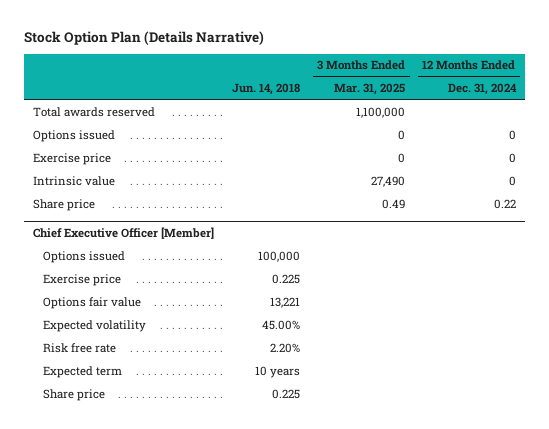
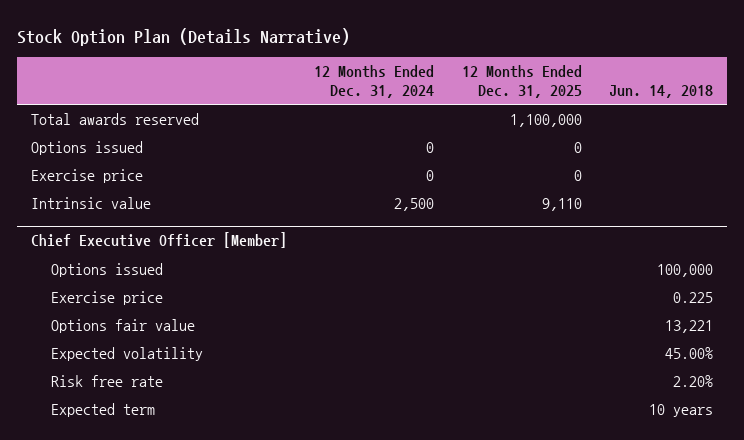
- | Jun. 14, 2018 | 3 Months Ended Mar. 31, 2025 | 12 Months Ended Dec. 31, 2024
+ | 12 Months Ended Dec. 31, 2024 | 12 Months Ended Dec. 31, 2025 | Jun. 14, 2018
- Intrinsic value | | 27,490 | 0
- Share price | | 0.49 | 0.22
+ Intrinsic value | 2,500 | 9,110 |
@ Chief Executive Officer [Member]
- Share price | 0.225 | |

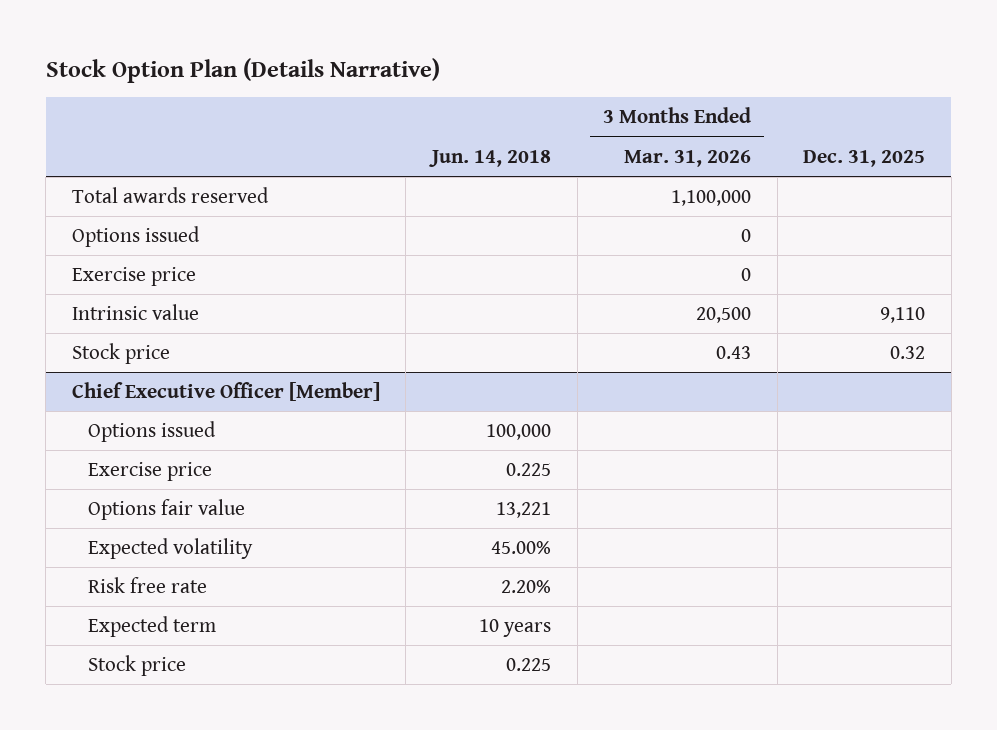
- | 12 Months Ended Dec. 31, 2024 | 12 Months Ended Dec. 31, 2025 | Jun. 14, 2018
+ | Jun. 14, 2018 | 3 Months Ended Mar. 31, 2026 | Dec. 31, 2025
+ Stock price | | 0.43 | 0.32
@ Chief Executive Officer [Member]
+ Stock price | 0.225 | |

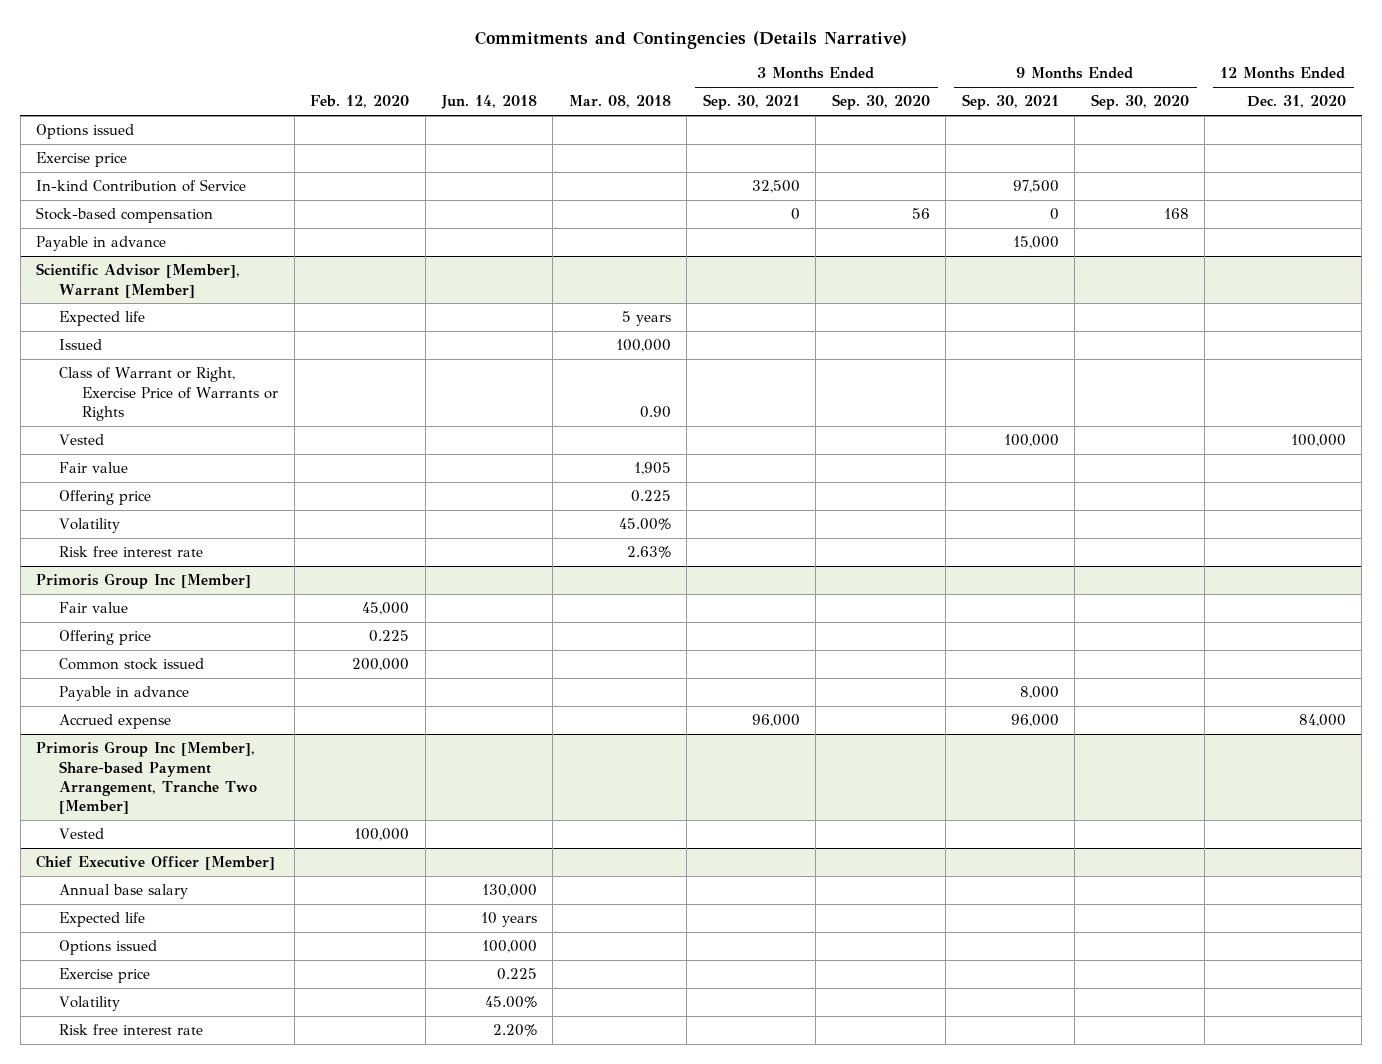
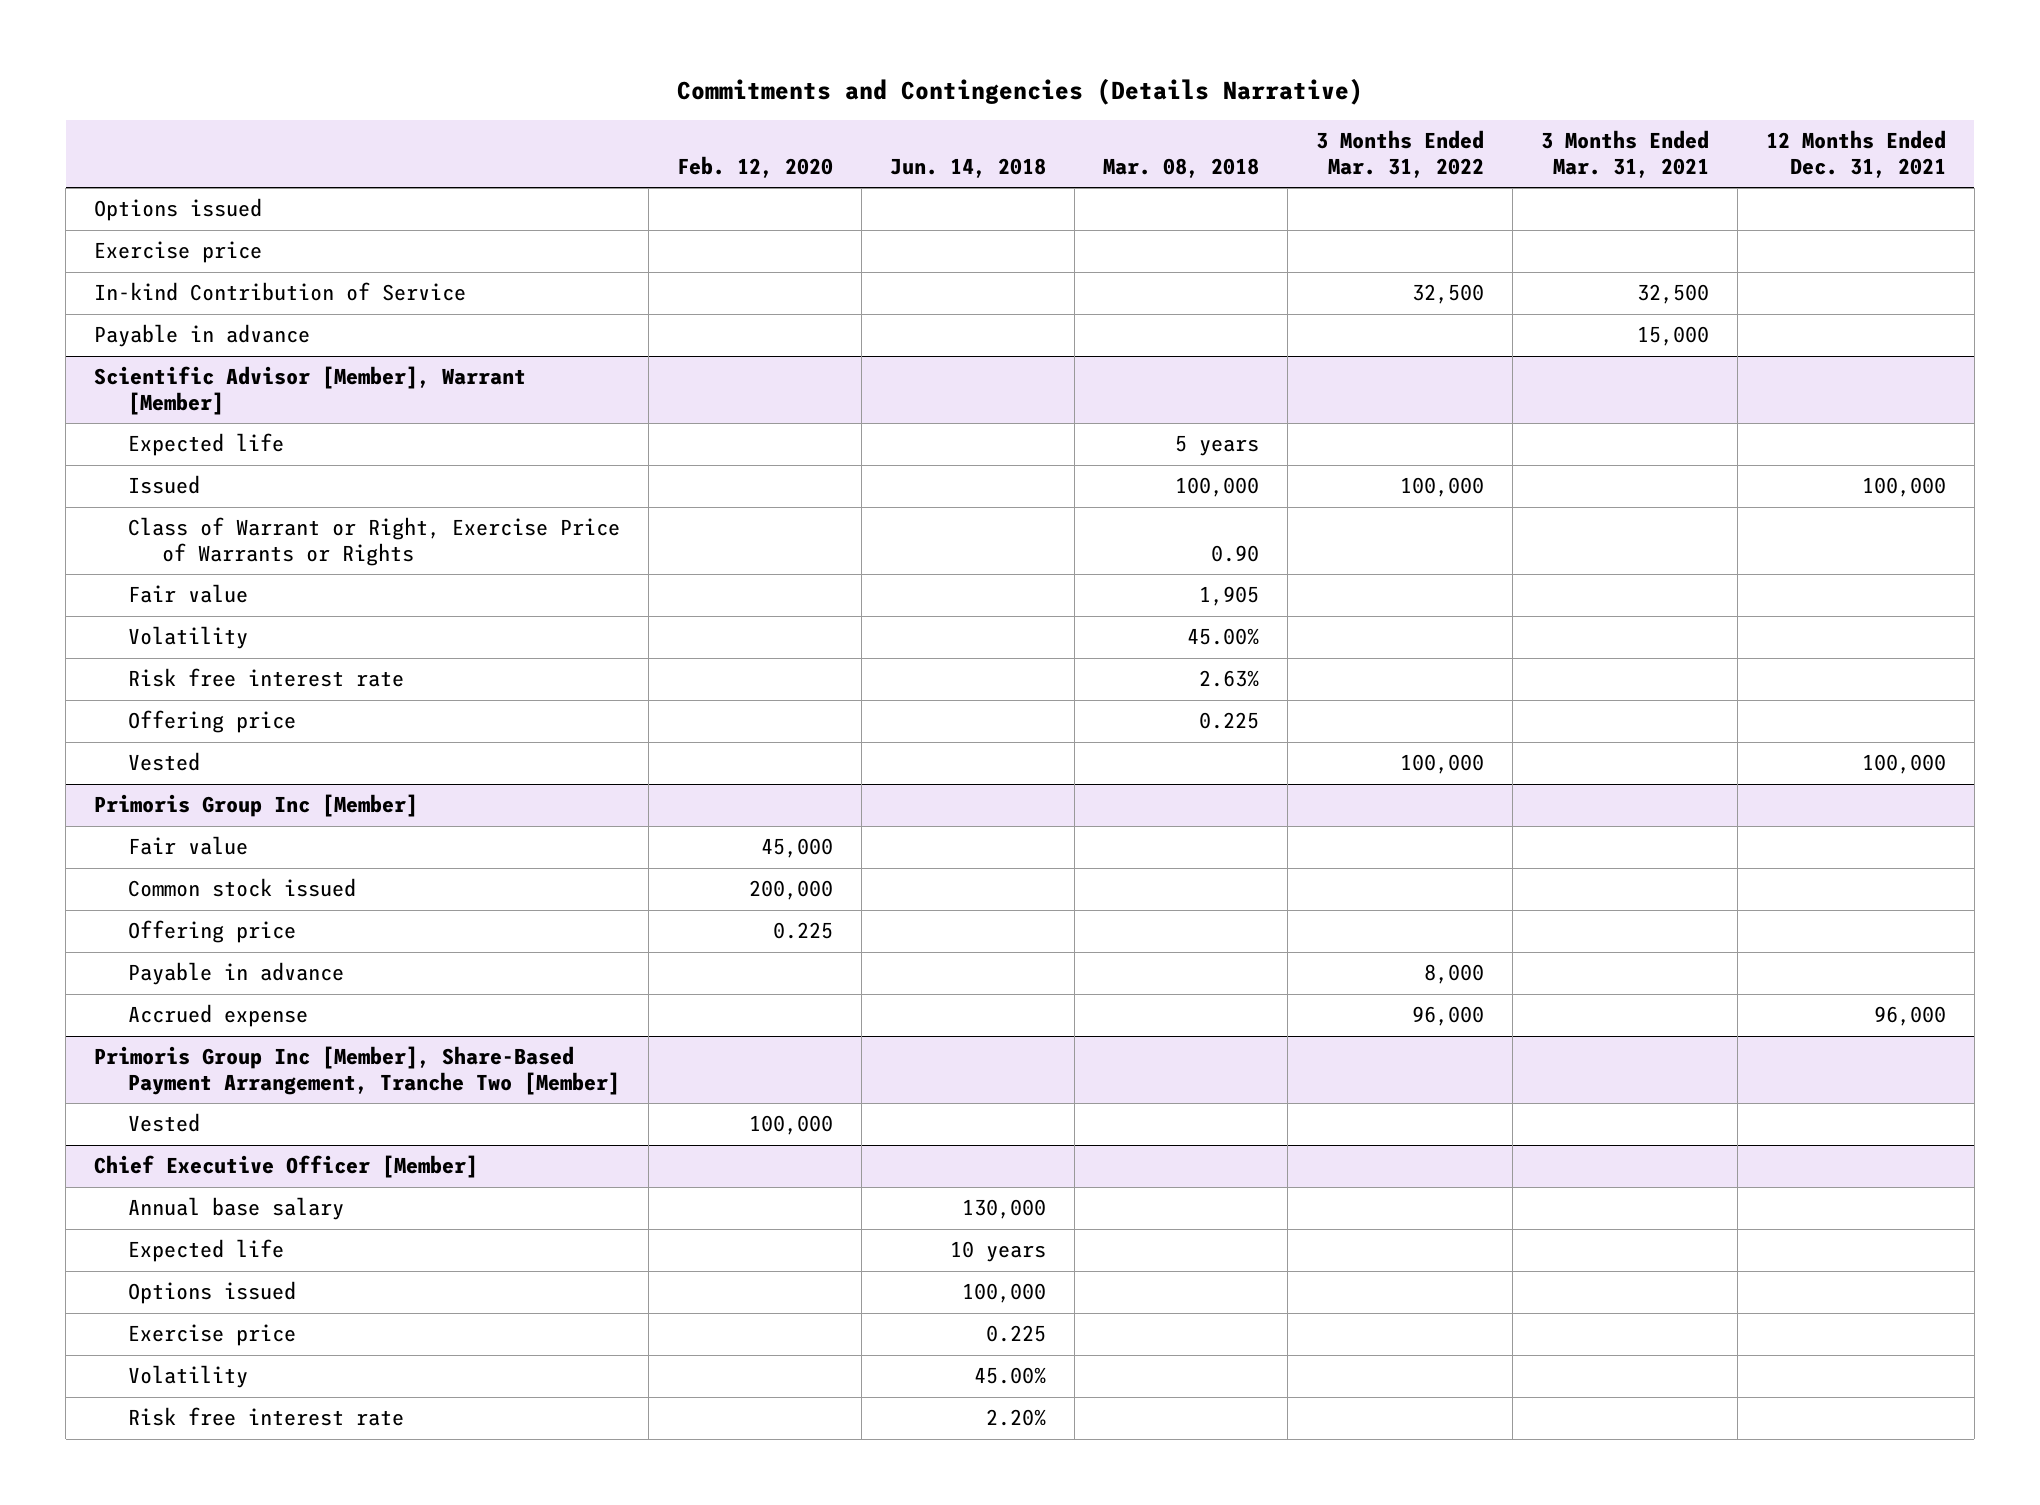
- | Feb. 12, 2020 | Jun. 14, 2018 | Mar. 08, 2018 | 3 Months Ended Sep. 30, 2021 | 3 Months Ended Sep. 30, 2020 | 9 Months Ended Sep. 30, 2021 | 9 Months Ended Sep. 30, 2020 | 12 Months Ended Dec. 31, 2020
+ | Feb. 12, 2020 | Jun. 14, 2018 | Mar. 08, 2018 | 3 Months Ended Mar. 31, 2022 | 3 Months Ended Mar. 31, 2021 | 12 Months Ended Dec. 31, 2021
- Stock-based compensation | | | | 0 | 56 | 0 | 168 |
@ Scientific Advisor [Member], Warrant [Member]
moved down: Offering price | | | 0.225 | | |
moved down: Vested | | | | 100,000 | | 100,000
@ Primoris Group Inc [Member]
moved down: Offering price | 0.225 | | | | |
- Primoris Group Inc [Member], Share-based Payment Arrangement, Tranche Two [Member]
+ Primoris Group Inc [Member], Share-Based Payment Arrangement, Tranche Two [Member]

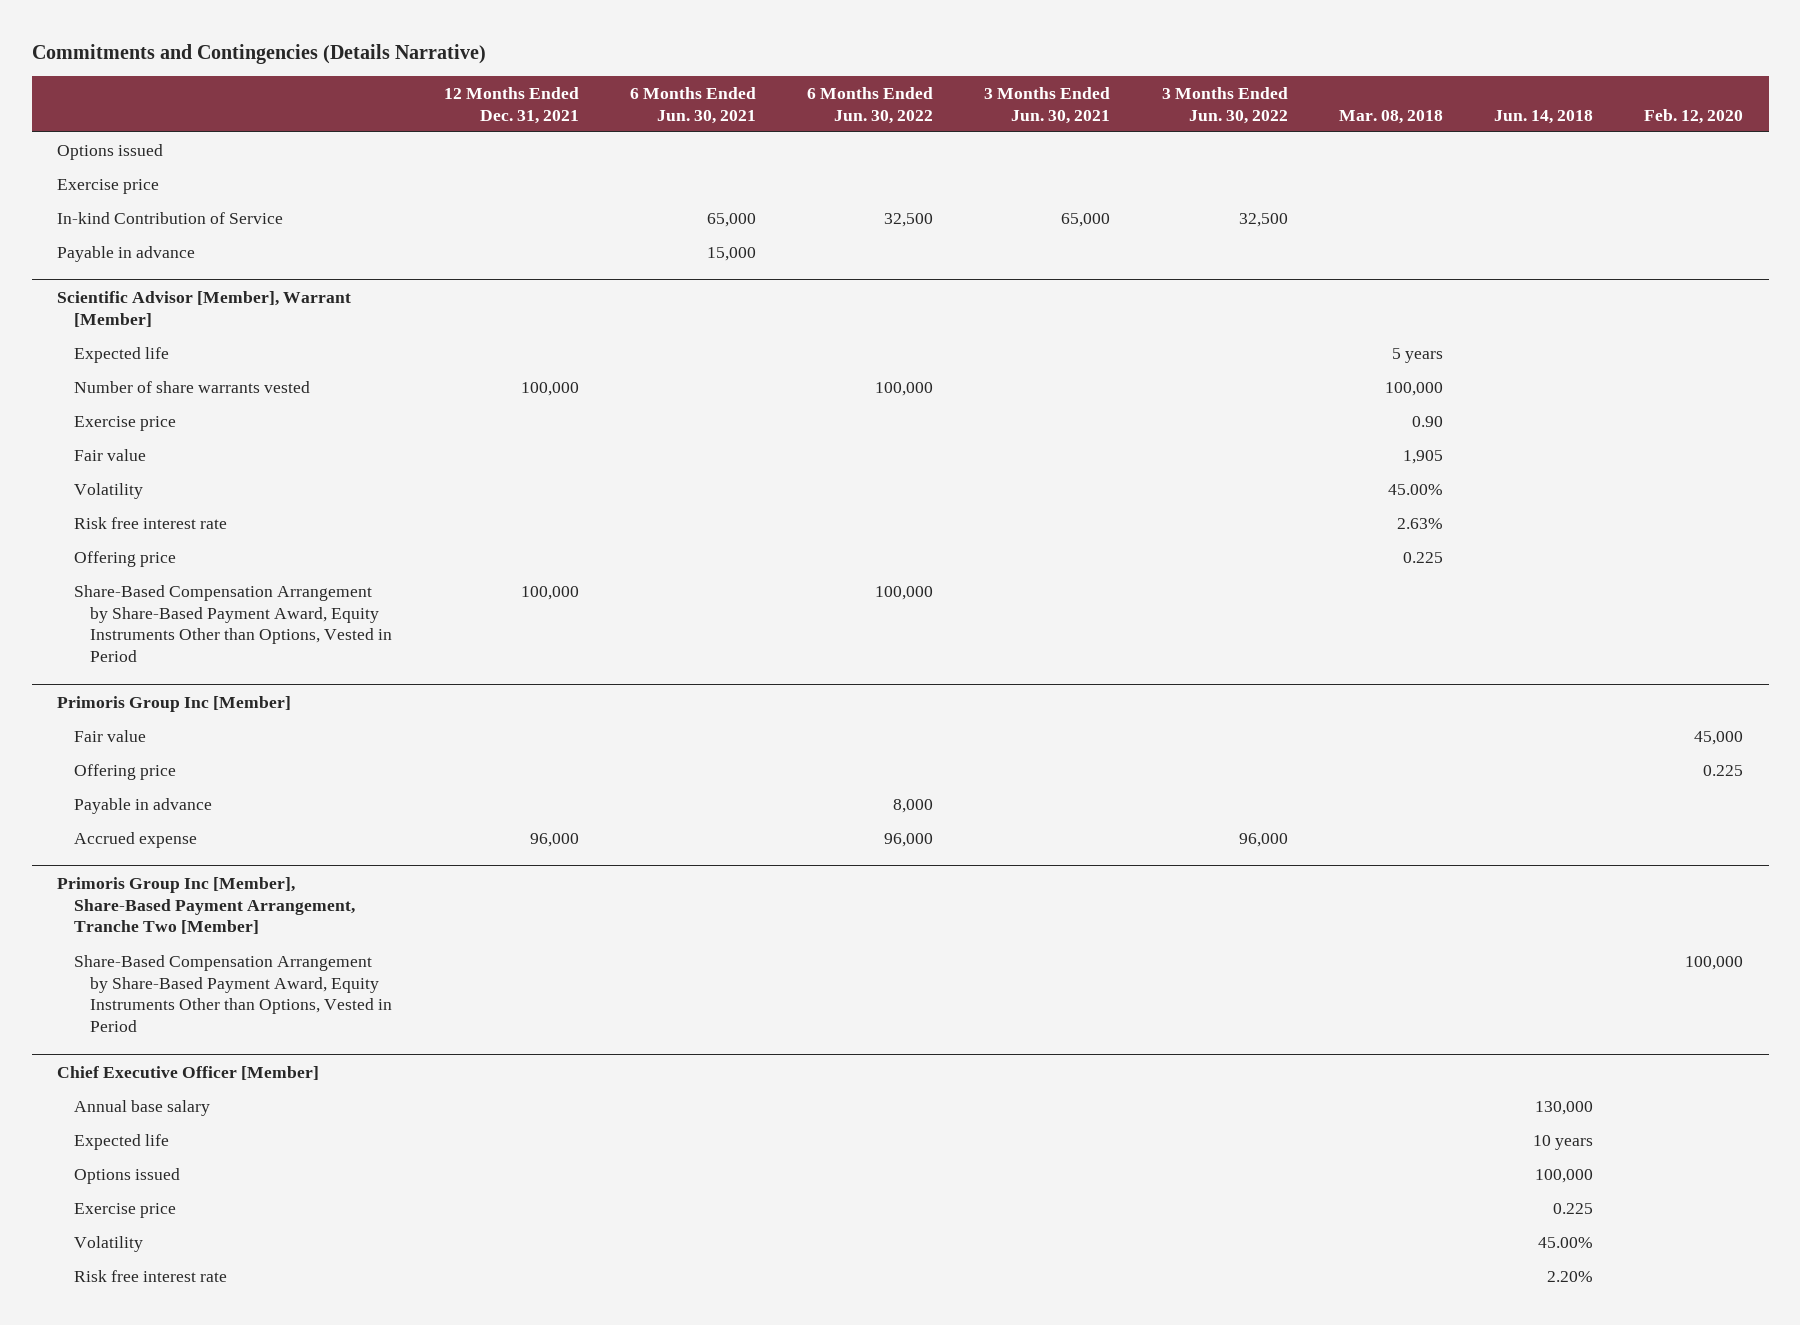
- | Feb. 12, 2020 | Jun. 14, 2018 | Mar. 08, 2018 | 3 Months Ended Mar. 31, 2022 | 3 Months Ended Mar. 31, 2021 | 12 Months Ended Dec. 31, 2021
+ | 12 Months Ended Dec. 31, 2021 | 6 Months Ended Jun. 30, 2021 | 6 Months Ended Jun. 30, 2022 | 3 Months Ended Jun. 30, 2021 | 3 Months Ended Jun. 30, 2022 | Mar. 08, 2018 | Jun. 14, 2018 | Feb. 12, 2020
@ Scientific Advisor [Member], Warrant [Member]
- Issued | | | 100,000 | 100,000 | | 100,000
- Class of Warrant or Right, Exercise Price of Warrants or Rights | | | 0.90 | | |
+ Number of share warrants vested | 100,000 | | 100,000 | | | 100,000 | |
+ Exercise price | | | | | | 0.90 | |
- Vested | | | | 100,000 | | 100,000
+ Share-Based Compensation Arrangement by Share-Based Payment Award, Equity Instruments Other than Options, Vested in Period | 100,000 | | 100,000 | | | | |
@ Primoris Group Inc [Member]
- Common stock issued | 200,000 | | | | |
@ Primoris Group Inc [Member], Share-Based Payment Arrangement, Tranche Two [Member]
- Vested | 100,000 | | | | |
+ Share-Based Compensation Arrangement by Share-Based Payment Award, Equity Instruments Other than Options, Vested in Period | | | | | | | | 100,000

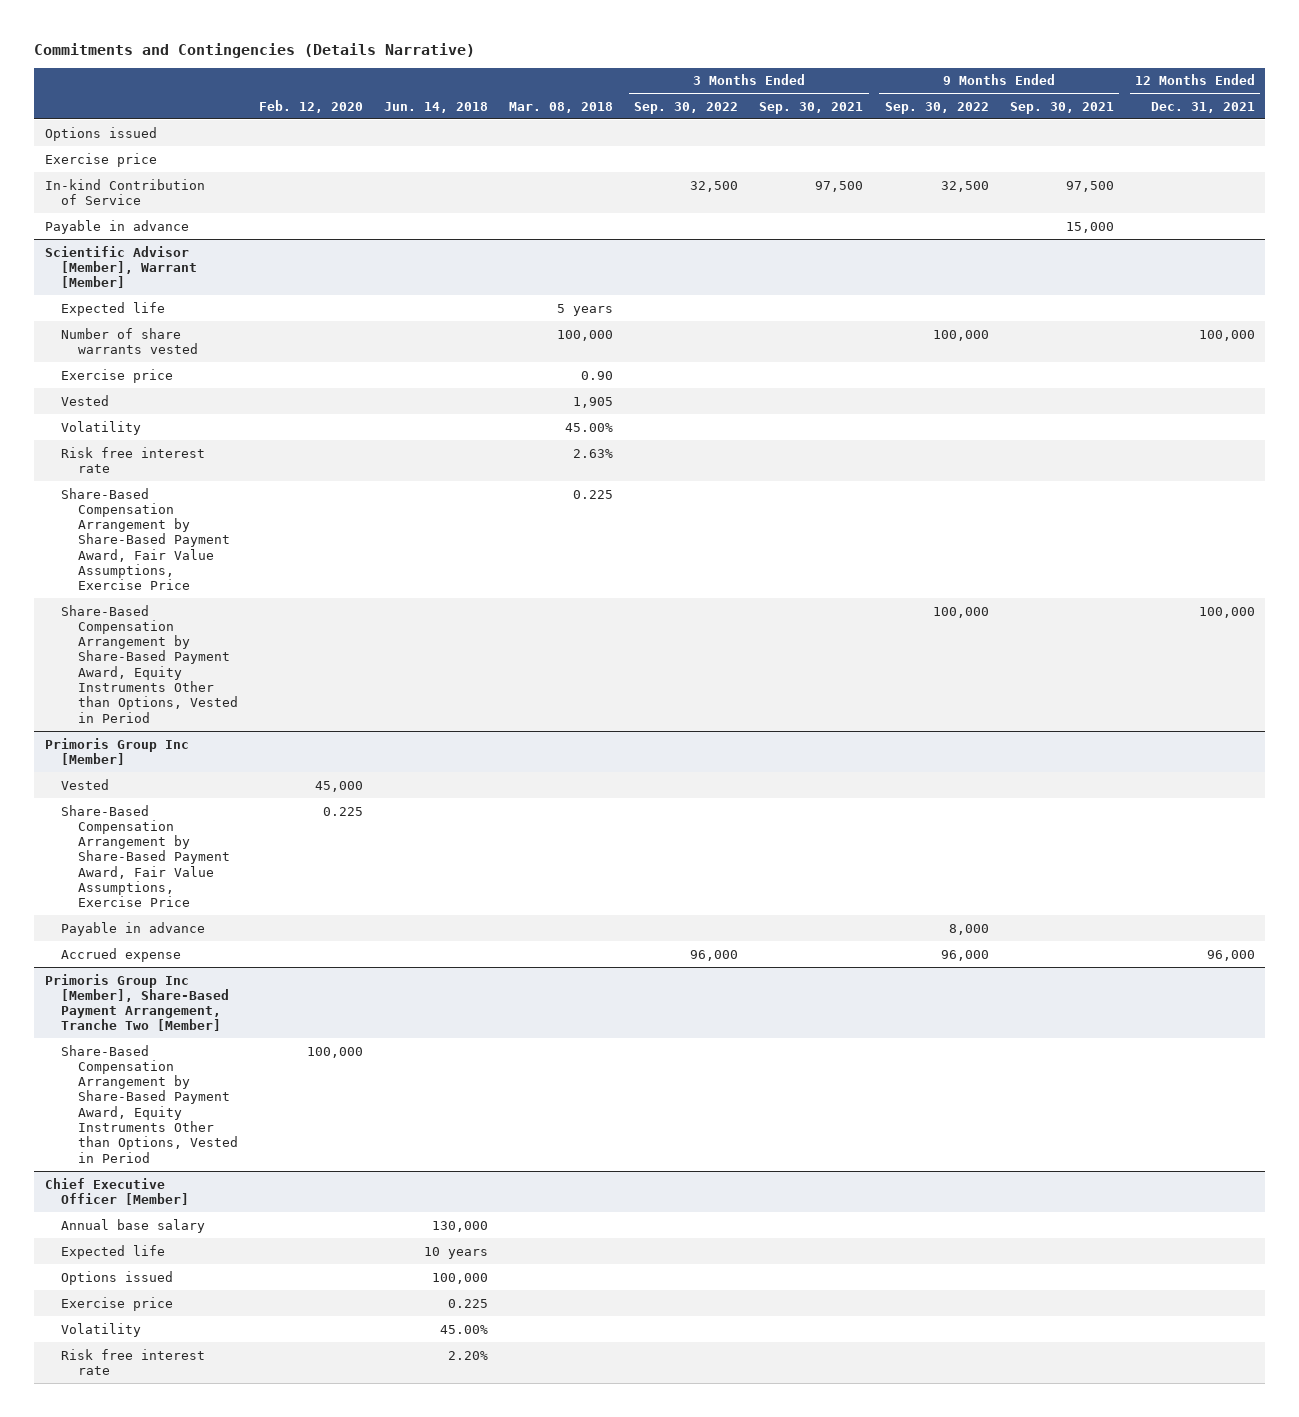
- | 12 Months Ended Dec. 31, 2021 | 6 Months Ended Jun. 30, 2021 | 6 Months Ended Jun. 30, 2022 | 3 Months Ended Jun. 30, 2021 | 3 Months Ended Jun. 30, 2022 | Mar. 08, 2018 | Jun. 14, 2018 | Feb. 12, 2020
+ | Feb. 12, 2020 | Jun. 14, 2018 | Mar. 08, 2018 | 3 Months Ended Sep. 30, 2022 | 3 Months Ended Sep. 30, 2021 | 9 Months Ended Sep. 30, 2022 | 9 Months Ended Sep. 30, 2021 | 12 Months Ended Dec. 31, 2021
@ Scientific Advisor [Member], Warrant [Member]
- Fair value | | | | | | 1,905 | |
+ Vested | | | 1,905 | | | | |
- Offering price | | | | | | 0.225 | |
+ Share-Based Compensation Arrangement by Share-Based Payment Award, Fair Value Assumptions, Exercise Price | | | 0.225 | | | | |
@ Primoris Group Inc [Member]
- Fair value | | | | | | | | 45,000
- Offering price | | | | | | | | 0.225
+ Vested | 45,000 | | | | | | |
+ Share-Based Compensation Arrangement by Share-Based Payment Award, Fair Value Assumptions, Exercise Price | 0.225 | | | | | | |

